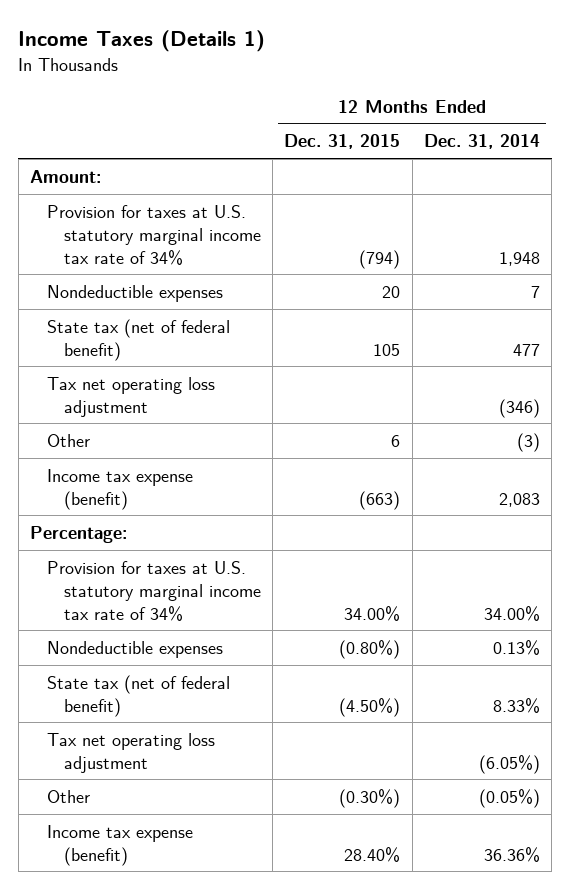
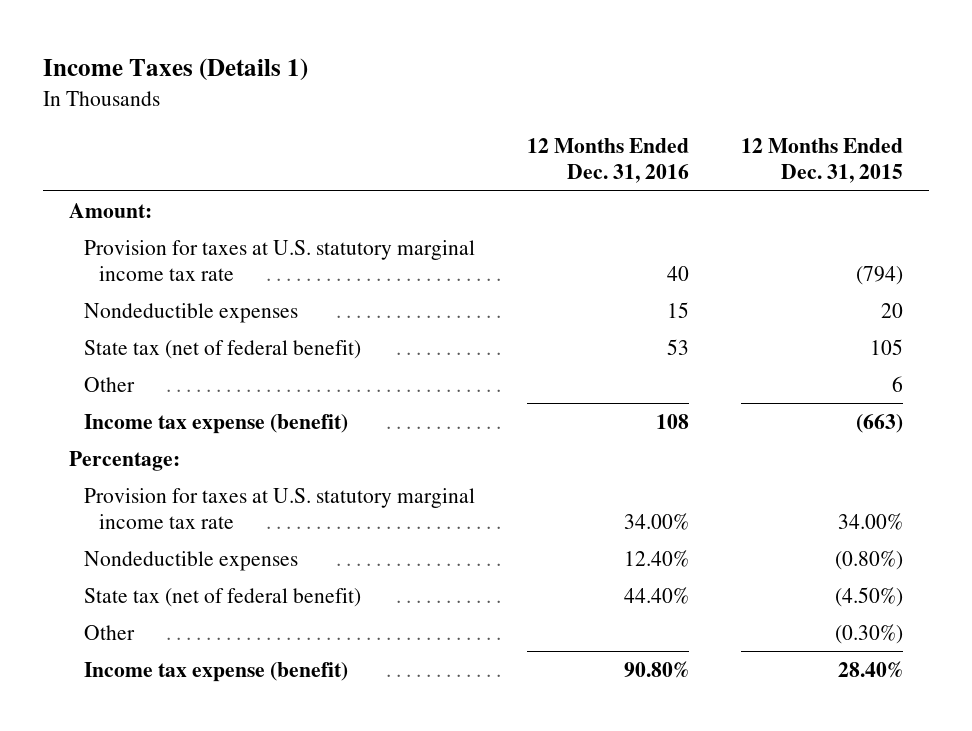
- | 12 Months Ended Dec. 31, 2015 | 12 Months Ended Dec. 31, 2014
+ | 12 Months Ended Dec. 31, 2016 | 12 Months Ended Dec. 31, 2015
- Provision for taxes at U.S. statutory marginal income tax rate of 34% | (794) | 1,948
+ Provision for taxes at U.S. statutory marginal income tax rate | 40 | (794)
- Tax net operating loss adjustment | | (346)
- Provision for taxes at U.S. statutory marginal income tax rate of 34% | 34.00% | 34.00%
+ Provision for taxes at U.S. statutory marginal income tax rate | 34.00% | 34.00%
- Tax net operating loss adjustment | | (6.05%)

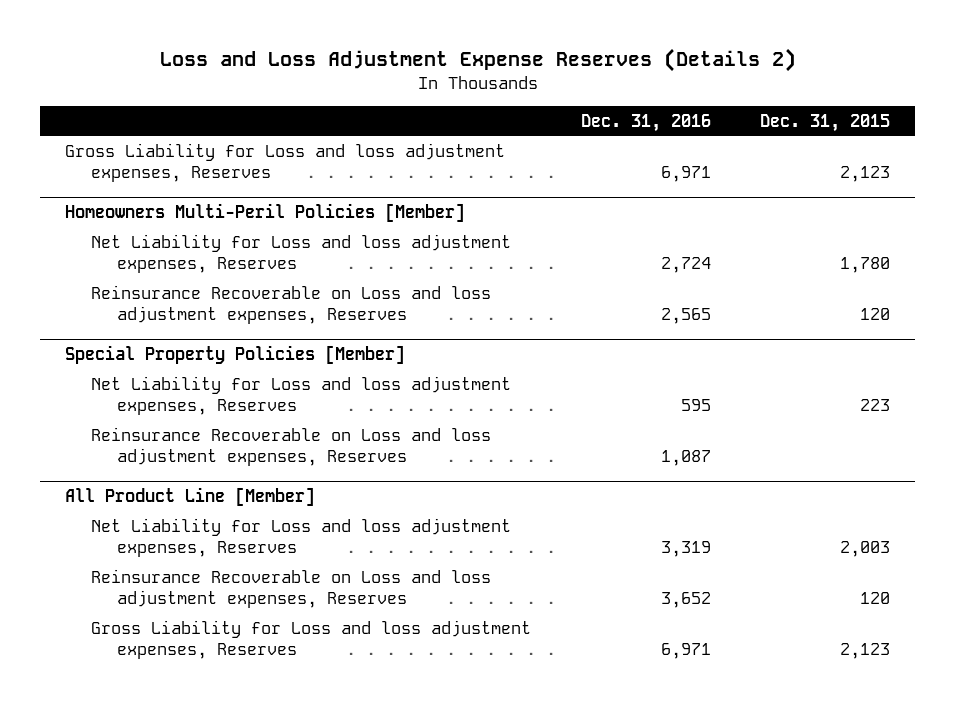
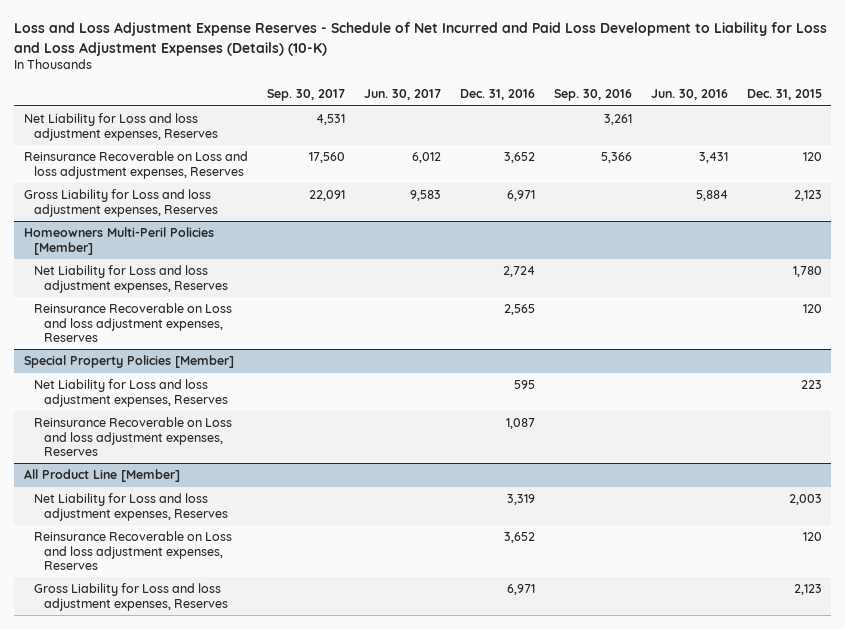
- Loss and Loss Adjustment Expense Reserves (Details 2)
+ Loss and Loss Adjustment Expense Reserves - Schedule of Net Incurred and Paid Loss Development to Liability for Loss and Loss Adjustment Expenses (Details) (10-K)
- | Dec. 31, 2016 | Dec. 31, 2015
+ | Sep. 30, 2017 | Jun. 30, 2017 | Dec. 31, 2016 | Sep. 30, 2016 | Jun. 30, 2016 | Dec. 31, 2015
+ Net Liability for Loss and loss adjustment expenses, Reserves | 4,531 | | | 3,261 | |
+ Reinsurance Recoverable on Loss and loss adjustment expenses, Reserves | 17,560 | 6,012 | 3,652 | 5,366 | 3,431 | 120

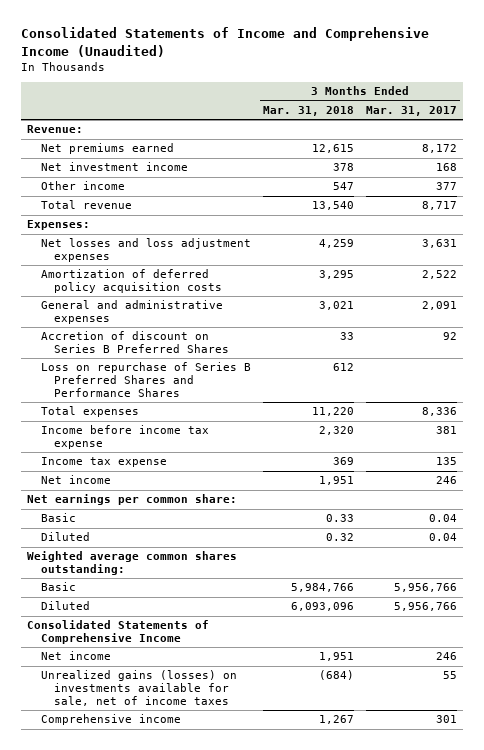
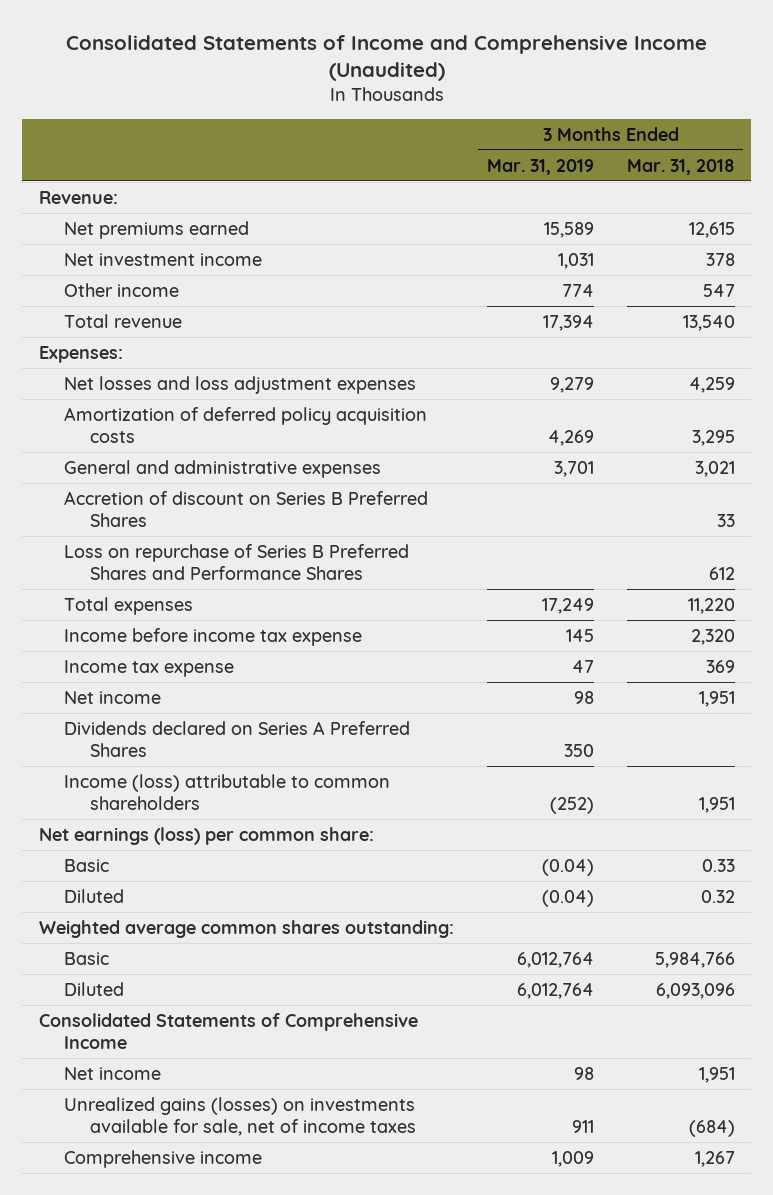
- | 3 Months Ended Mar. 31, 2018 | 3 Months Ended Mar. 31, 2017
+ | 3 Months Ended Mar. 31, 2019 | 3 Months Ended Mar. 31, 2018
- Net earnings per common share:
+ Dividends declared on Series A Preferred Shares | 350 |
+ Income (loss) attributable to common shareholders | (252) | 1,951
+ Net earnings (loss) per common share:

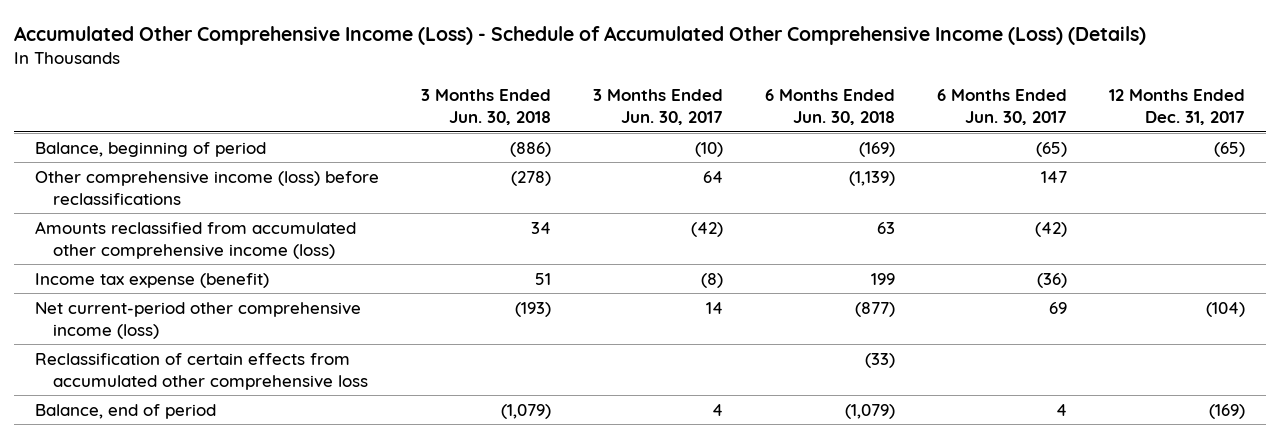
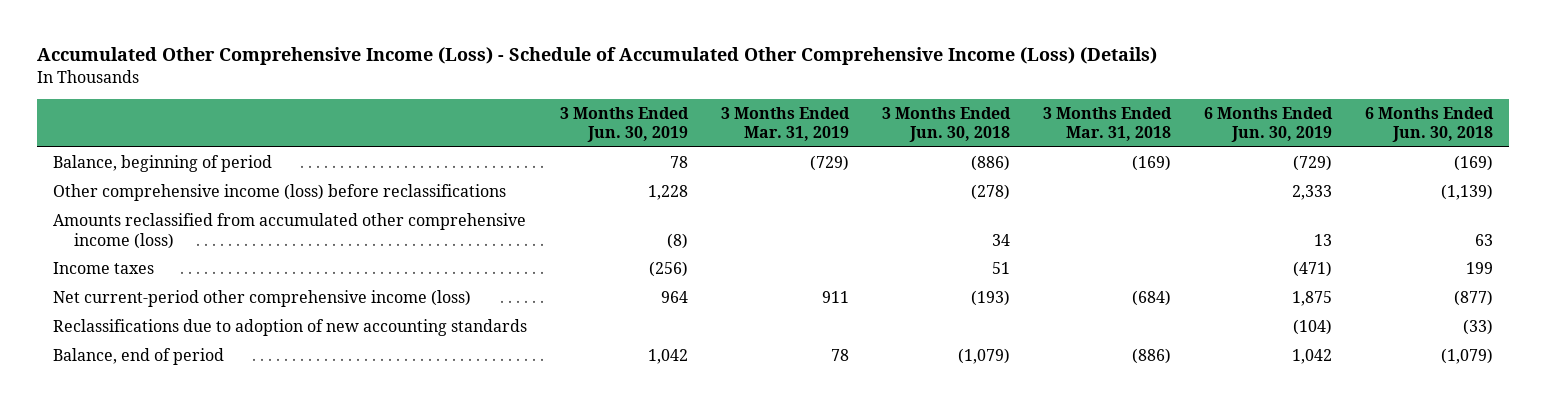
- | 3 Months Ended Jun. 30, 2018 | 3 Months Ended Jun. 30, 2017 | 6 Months Ended Jun. 30, 2018 | 6 Months Ended Jun. 30, 2017 | 12 Months Ended Dec. 31, 2017
+ | 3 Months Ended Jun. 30, 2019 | 3 Months Ended Mar. 31, 2019 | 3 Months Ended Jun. 30, 2018 | 3 Months Ended Mar. 31, 2018 | 6 Months Ended Jun. 30, 2019 | 6 Months Ended Jun. 30, 2018
- Income tax expense (benefit) | 51 | (8) | 199 | (36) |
+ Income taxes | (256) | | 51 | | (471) | 199
- Reclassification of certain effects from accumulated other comprehensive loss | | | (33) | |
+ Reclassifications due to adoption of new accounting standards | | | | | (104) | (33)

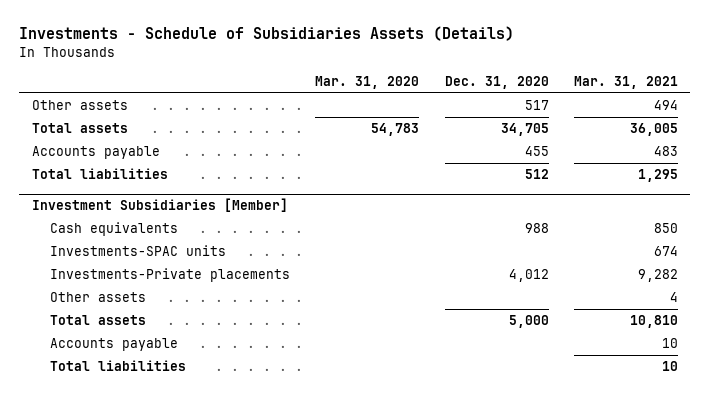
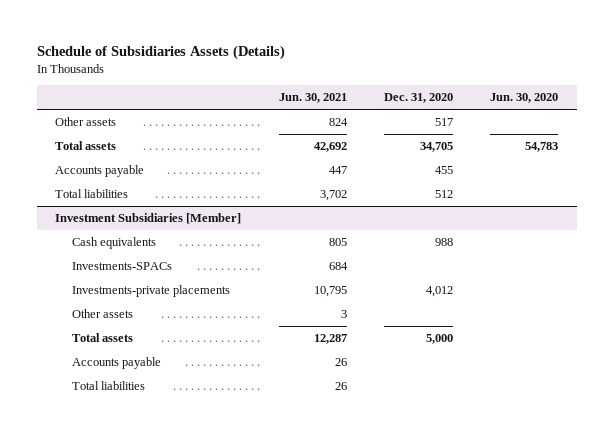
- Investments - Schedule of Subsidiaries Assets (Details)
+ Schedule of Subsidiaries Assets (Details)
- | Mar. 31, 2020 | Dec. 31, 2020 | Mar. 31, 2021
+ | Jun. 30, 2021 | Dec. 31, 2020 | Jun. 30, 2020
@ Investment Subsidiaries [Member]
- Investments-SPAC units | | | 674
- Investments-Private placements | | 4,012 | 9,282
+ Investments-SPACs | 684 | |
+ Investments-private placements | 10,795 | 4,012 |

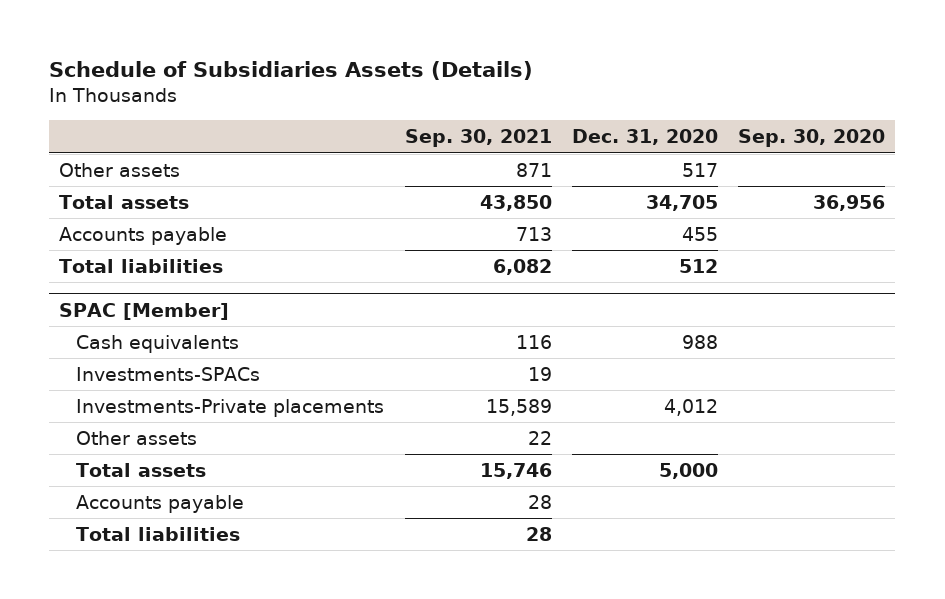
- | Jun. 30, 2021 | Dec. 31, 2020 | Jun. 30, 2020
+ | Sep. 30, 2021 | Dec. 31, 2020 | Sep. 30, 2020
- Investment Subsidiaries [Member]
+ SPAC [Member]
- Investments-private placements | 10,795 | 4,012 |
+ Investments-Private placements | 15,589 | 4,012 |

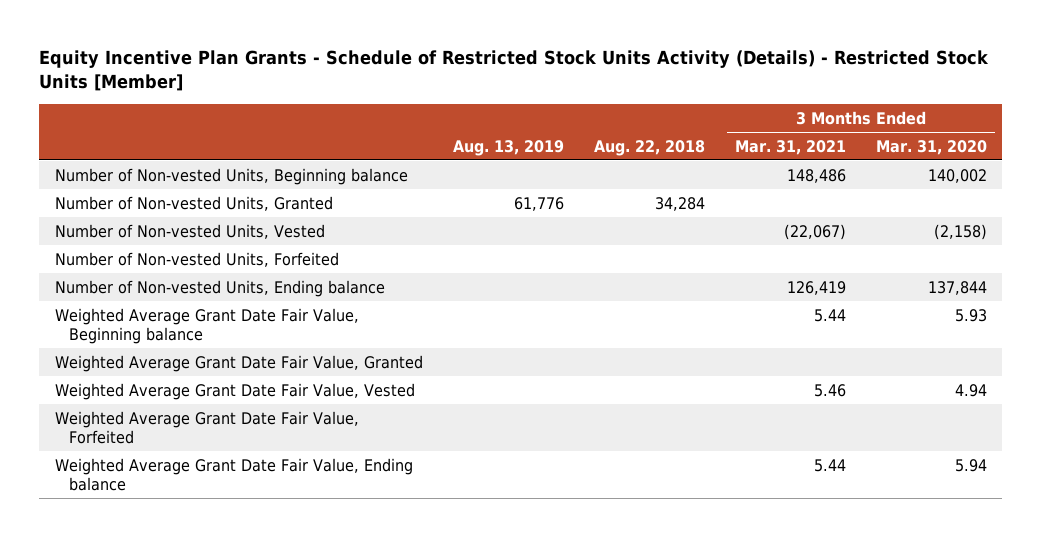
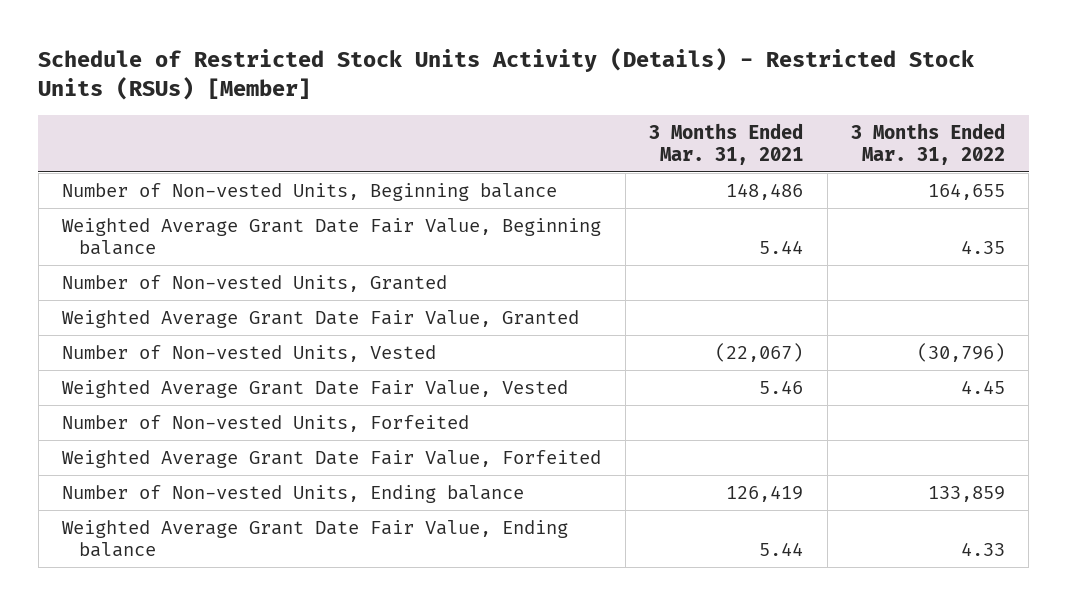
- Equity Incentive Plan Grants - Schedule of Restricted Stock Units Activity (Details) - Restricted Stock Units [Member]
+ Schedule of Restricted Stock Units Activity (Details) - Restricted Stock Units (RSUs) [Member]
- | Aug. 13, 2019 | Aug. 22, 2018 | 3 Months Ended Mar. 31, 2021 | 3 Months Ended Mar. 31, 2020
+ | 3 Months Ended Mar. 31, 2021 | 3 Months Ended Mar. 31, 2022
moved down: Number of Non-vested Units, Granted
moved down: Number of Non-vested Units, Vested | (22,067) | (30,796)
moved down: Number of Non-vested Units, Forfeited
moved down: Number of Non-vested Units, Ending balance | 126,419 | 133,859

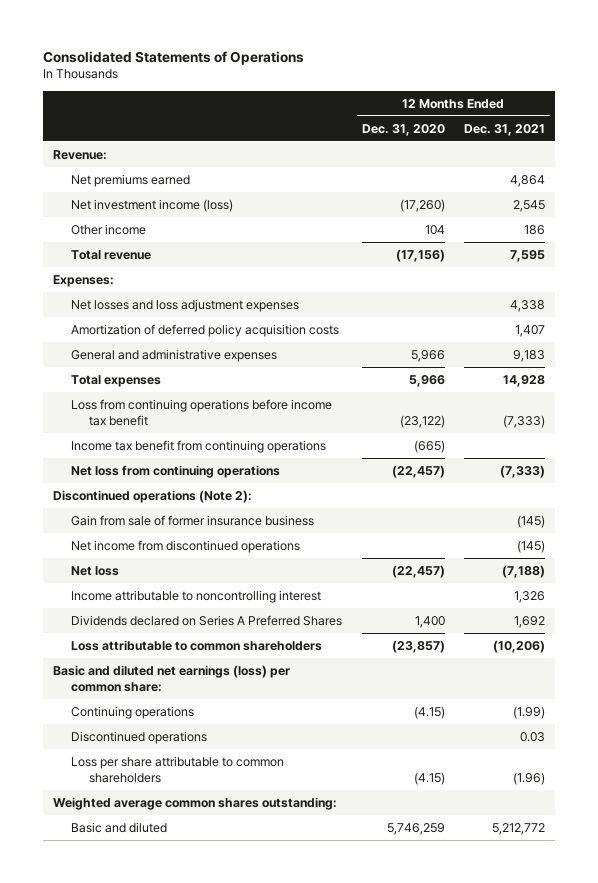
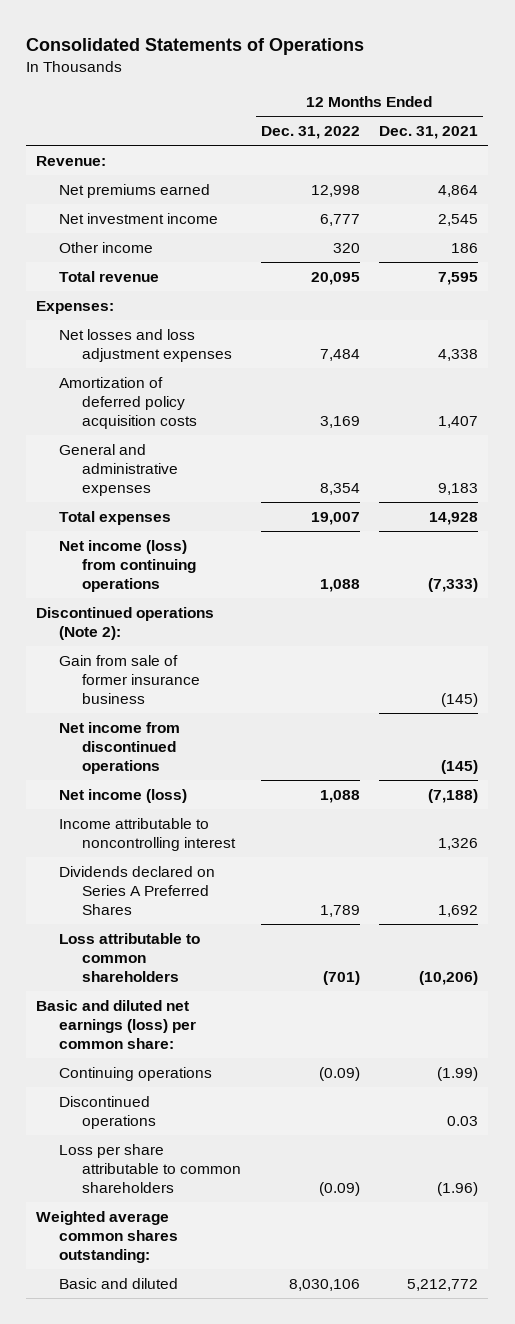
- | 12 Months Ended Dec. 31, 2020 | 12 Months Ended Dec. 31, 2021
+ | 12 Months Ended Dec. 31, 2022 | 12 Months Ended Dec. 31, 2021
- Net investment income (loss) | (17,260) | 2,545
+ Net investment income | 6,777 | 2,545
- Loss from continuing operations before income tax benefit | (23,122) | (7,333)
- Income tax benefit from continuing operations | (665) |
- Net loss from continuing operations | (22,457) | (7,333)
+ Net income (loss) from continuing operations | 1,088 | (7,333)
- Net loss | (22,457) | (7,188)
+ Net income (loss) | 1,088 | (7,188)

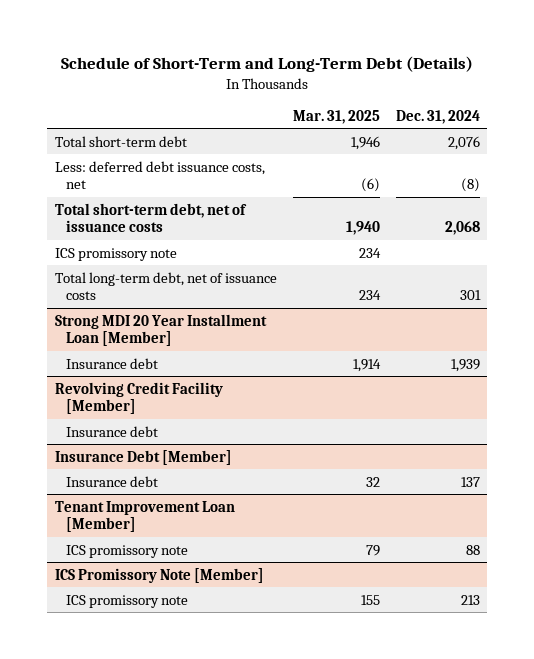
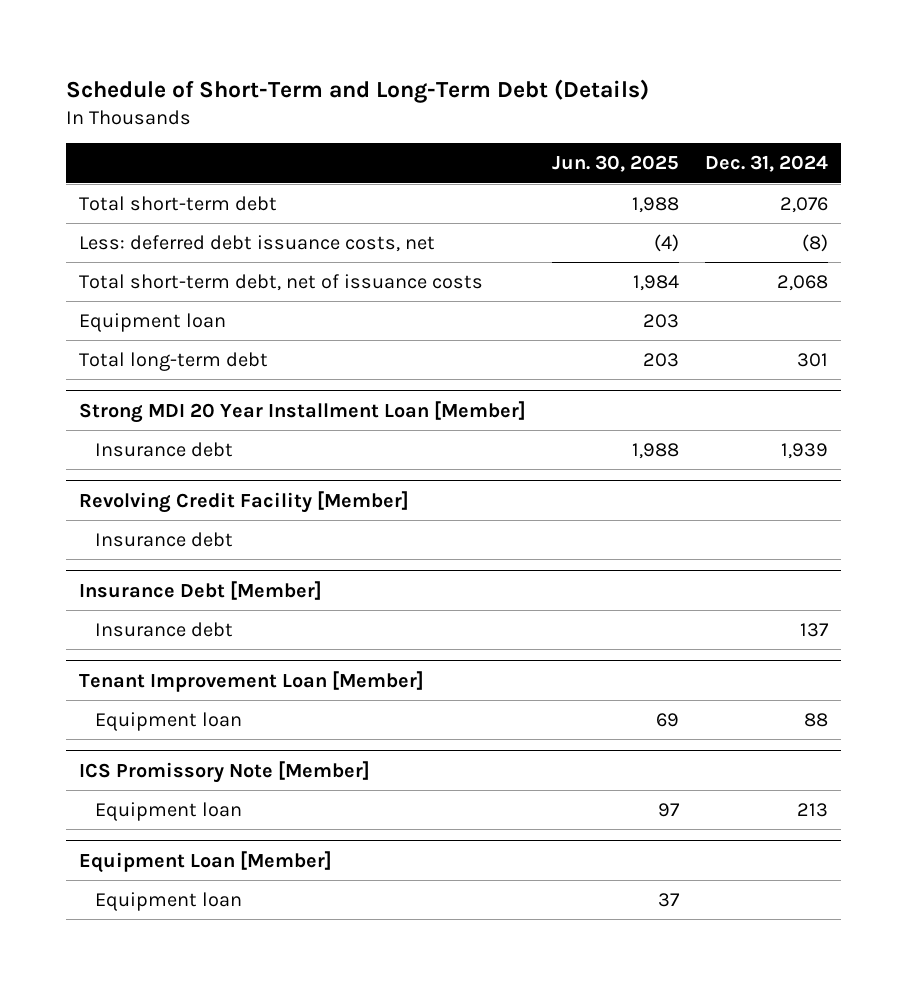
- | Mar. 31, 2025 | Dec. 31, 2024
+ | Jun. 30, 2025 | Dec. 31, 2024
- ICS promissory note | 234 |
- Total long-term debt, net of issuance costs | 234 | 301
+ Equipment loan | 203 |
+ Total long-term debt | 203 | 301
@ Tenant Improvement Loan [Member]
- ICS promissory note | 79 | 88
+ Equipment loan | 69 | 88
@ ICS Promissory Note [Member]
- ICS promissory note | 155 | 213
+ Equipment loan | 97 | 213
+ Equipment Loan [Member]
+ Equipment loan | 37 |

